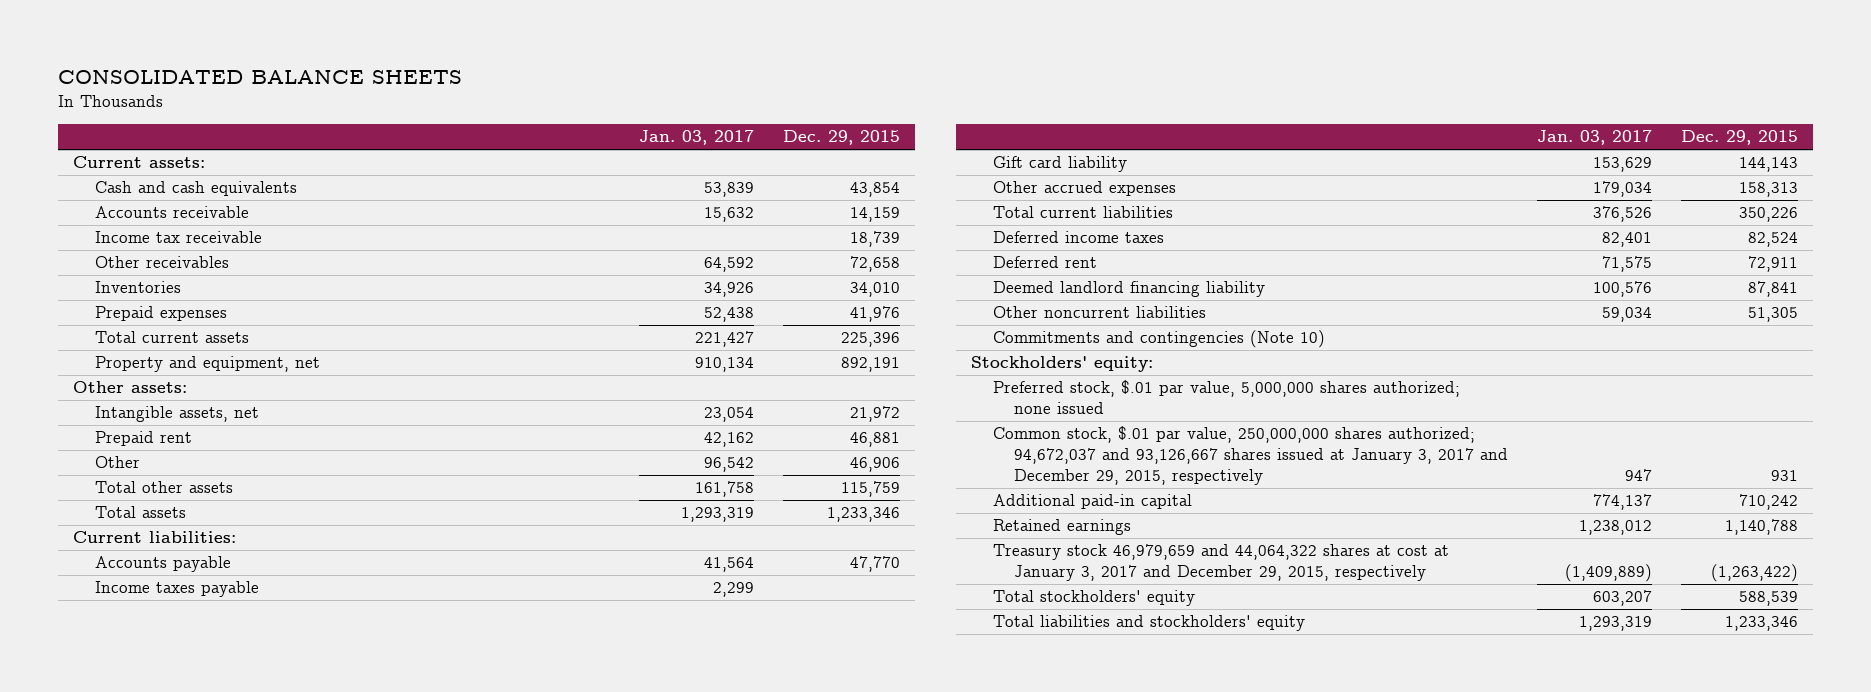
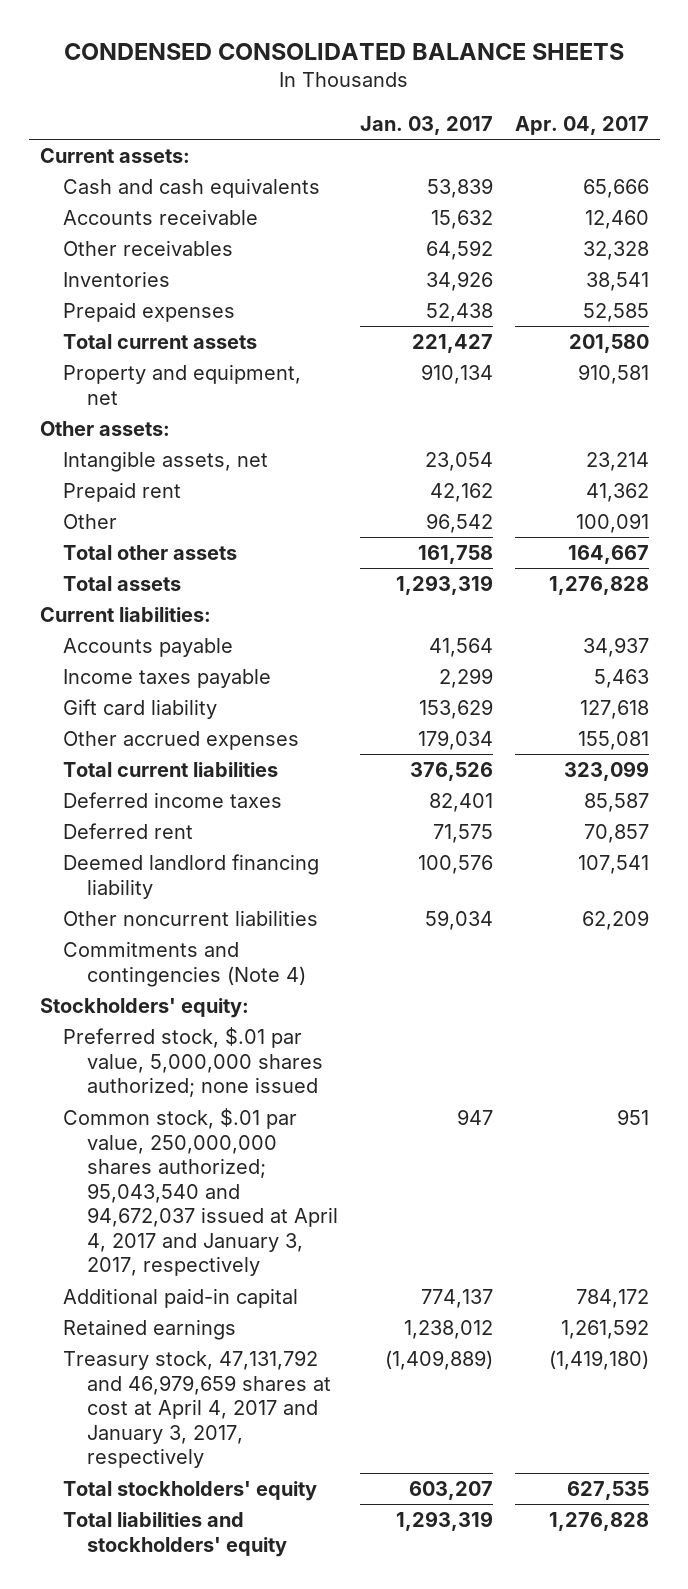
- CONSOLIDATED BALANCE SHEETS
+ CONDENSED CONSOLIDATED BALANCE SHEETS
- | Jan. 03, 2017 | Dec. 29, 2015
+ | Jan. 03, 2017 | Apr. 04, 2017
- Income tax receivable | | 18,739
- Commitments and contingencies (Note 10)
+ Commitments and contingencies (Note 4)
- Common stock, $.01 par value, 250,000,000 shares authorized; 94,672,037 and 93,126,667 shares issued at January 3, 2017 and December 29, 2015, respectively | 947 | 931
+ Common stock, $.01 par value, 250,000,000 shares authorized; 95,043,540 and 94,672,037 issued at April 4, 2017 and January 3, 2017, respectively | 947 | 951
- Treasury stock 46,979,659 and 44,064,322 shares at cost at January 3, 2017 and December 29, 2015, respectively | (1,409,889) | (1,263,422)
+ Treasury stock, 47,131,792 and 46,979,659 shares at cost at April 4, 2017 and January 3, 2017, respectively | (1,409,889) | (1,419,180)

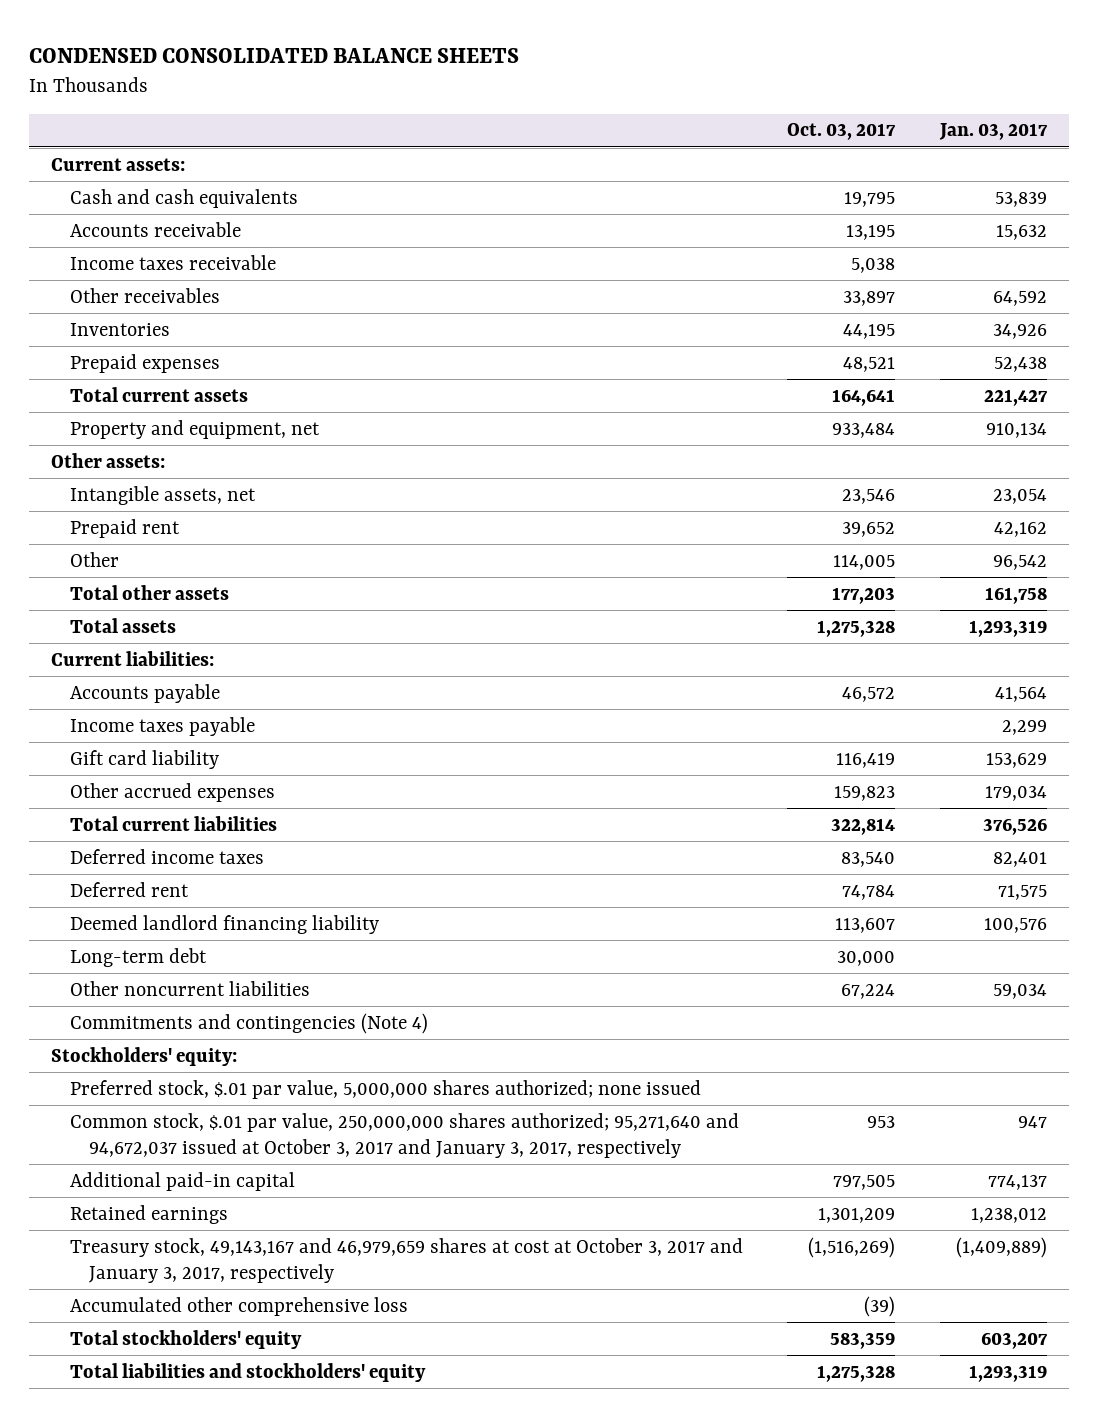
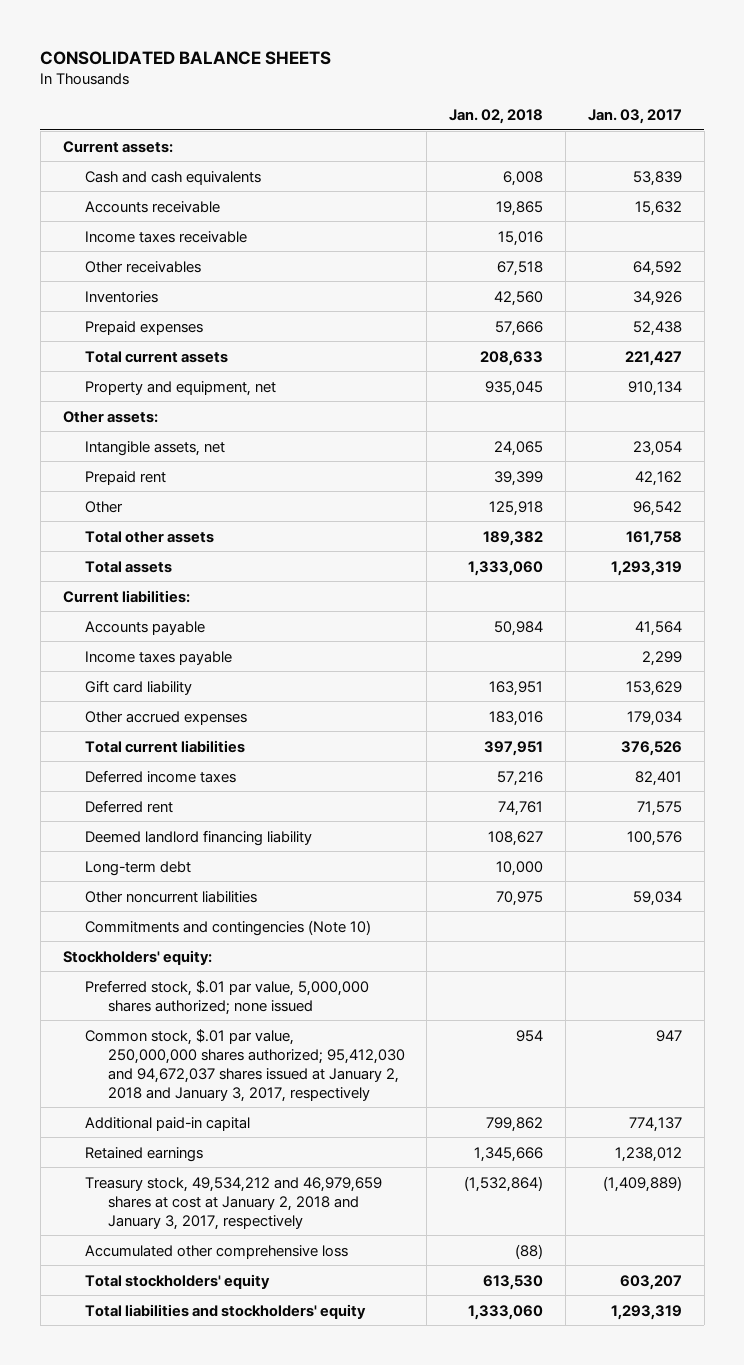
- CONDENSED CONSOLIDATED BALANCE SHEETS
+ CONSOLIDATED BALANCE SHEETS
- | Oct. 03, 2017 | Jan. 03, 2017
+ | Jan. 02, 2018 | Jan. 03, 2017
- Commitments and contingencies (Note 4)
+ Commitments and contingencies (Note 10)
- Common stock, $.01 par value, 250,000,000 shares authorized; 95,271,640 and 94,672,037 issued at October 3, 2017 and January 3, 2017, respectively | 953 | 947
+ Common stock, $.01 par value, 250,000,000 shares authorized; 95,412,030 and 94,672,037 shares issued at January 2, 2018 and January 3, 2017, respectively | 954 | 947
- Treasury stock, 49,143,167 and 46,979,659 shares at cost at October 3, 2017 and January 3, 2017, respectively | (1,516,269) | (1,409,889)
+ Treasury stock, 49,534,212 and 46,979,659 shares at cost at January 2, 2018 and January 3, 2017, respectively | (1,532,864) | (1,409,889)

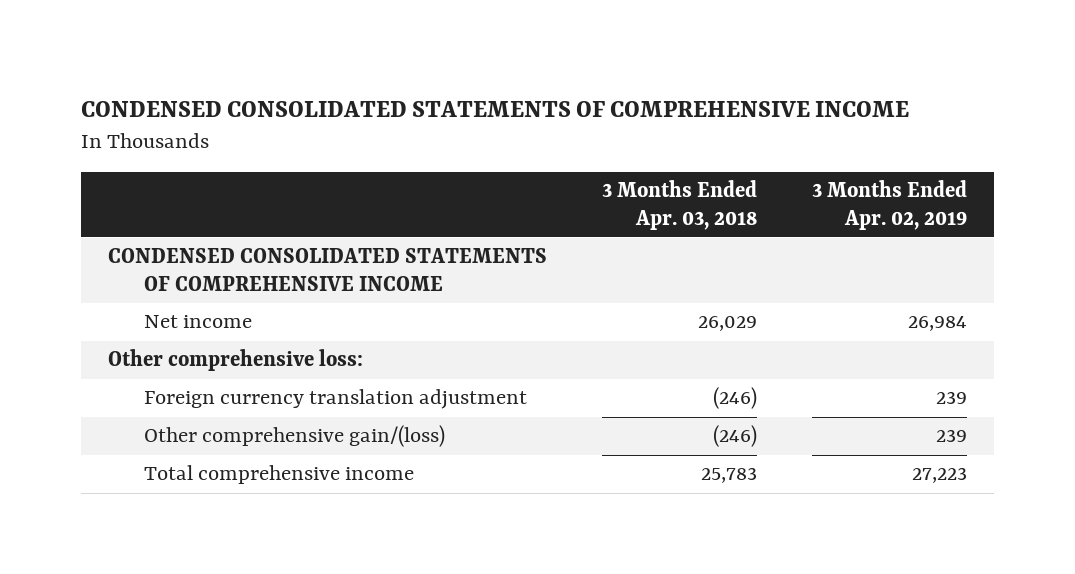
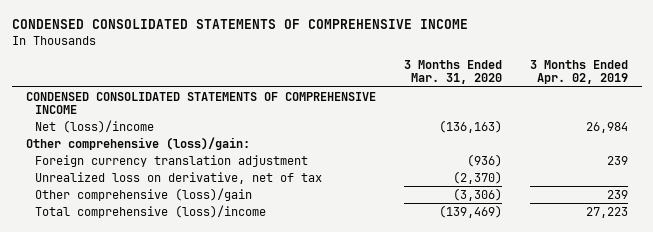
- | 3 Months Ended Apr. 03, 2018 | 3 Months Ended Apr. 02, 2019
+ | 3 Months Ended Mar. 31, 2020 | 3 Months Ended Apr. 02, 2019
- Net income | 26,029 | 26,984
- Other comprehensive loss:
+ Net (loss)/income | (136,163) | 26,984
+ Other comprehensive (loss)/gain:
- Other comprehensive gain/(loss) | (246) | 239
- Total comprehensive income | 25,783 | 27,223
+ Unrealized loss on derivative, net of tax | (2,370) |
+ Other comprehensive (loss)/gain | (3,306) | 239
+ Total comprehensive (loss)/income | (139,469) | 27,223

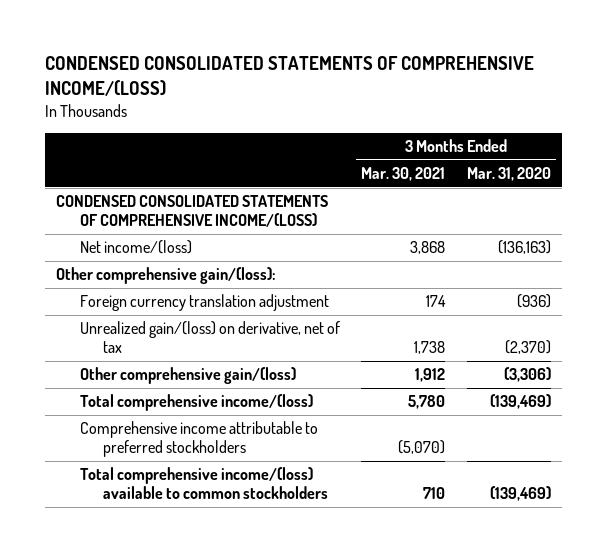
- CONDENSED CONSOLIDATED STATEMENTS OF COMPREHENSIVE INCOME
+ CONDENSED CONSOLIDATED STATEMENTS OF COMPREHENSIVE INCOME/(LOSS)
- | 3 Months Ended Mar. 31, 2020 | 3 Months Ended Apr. 02, 2019
+ | 3 Months Ended Mar. 30, 2021 | 3 Months Ended Mar. 31, 2020
- CONDENSED CONSOLIDATED STATEMENTS OF COMPREHENSIVE INCOME
- Net (loss)/income | (136,163) | 26,984
- Other comprehensive (loss)/gain:
+ CONDENSED CONSOLIDATED STATEMENTS OF COMPREHENSIVE INCOME/(LOSS)
+ Net income/(loss) | 3,868 | (136,163)
+ Other comprehensive gain/(loss):
- Unrealized loss on derivative, net of tax | (2,370) |
- Other comprehensive (loss)/gain | (3,306) | 239
- Total comprehensive (loss)/income | (139,469) | 27,223
+ Unrealized gain/(loss) on derivative, net of tax | 1,738 | (2,370)
+ Other comprehensive gain/(loss) | 1,912 | (3,306)
+ Total comprehensive income/(loss) | 5,780 | (139,469)
+ Comprehensive income attributable to preferred stockholders | (5,070) |
+ Total comprehensive income/(loss) available to common stockholders | 710 | (139,469)

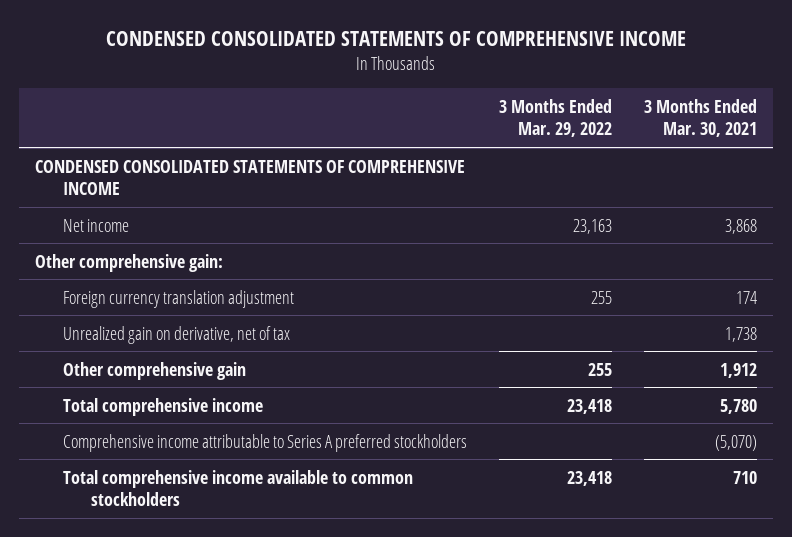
- CONDENSED CONSOLIDATED STATEMENTS OF COMPREHENSIVE INCOME/(LOSS)
+ CONDENSED CONSOLIDATED STATEMENTS OF COMPREHENSIVE INCOME
- | 3 Months Ended Mar. 30, 2021 | 3 Months Ended Mar. 31, 2020
+ | 3 Months Ended Mar. 29, 2022 | 3 Months Ended Mar. 30, 2021
- CONDENSED CONSOLIDATED STATEMENTS OF COMPREHENSIVE INCOME/(LOSS)
- Net income/(loss) | 3,868 | (136,163)
- Other comprehensive gain/(loss):
+ CONDENSED CONSOLIDATED STATEMENTS OF COMPREHENSIVE INCOME
+ Net income | 23,163 | 3,868
+ Other comprehensive gain:
- Unrealized gain/(loss) on derivative, net of tax | 1,738 | (2,370)
- Other comprehensive gain/(loss) | 1,912 | (3,306)
- Total comprehensive income/(loss) | 5,780 | (139,469)
- Comprehensive income attributable to preferred stockholders | (5,070) |
- Total comprehensive income/(loss) available to common stockholders | 710 | (139,469)
+ Unrealized gain on derivative, net of tax | | 1,738
+ Other comprehensive gain | 255 | 1,912
+ Total comprehensive income | 23,418 | 5,780
+ Comprehensive income attributable to Series A preferred stockholders | | (5,070)
+ Total comprehensive income available to common stockholders | 23,418 | 710

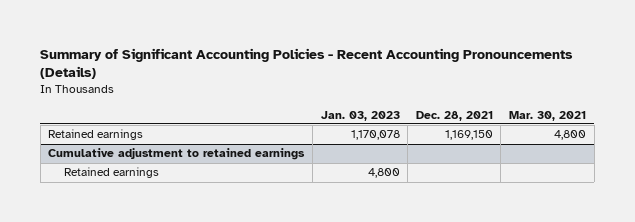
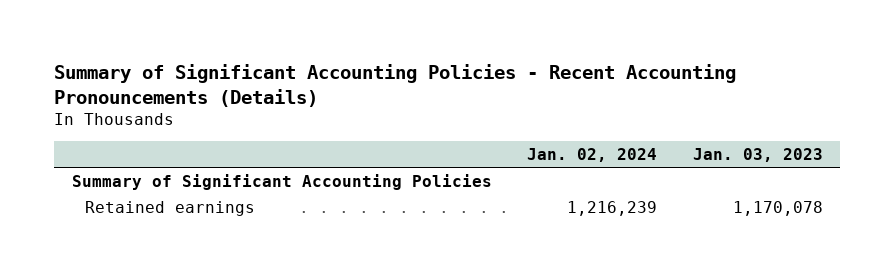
- | Jan. 03, 2023 | Dec. 28, 2021 | Mar. 30, 2021
+ | Jan. 02, 2024 | Jan. 03, 2023
+ Summary of Significant Accounting Policies
- Cumulative adjustment to retained earnings
- Retained earnings | 4,800 | |

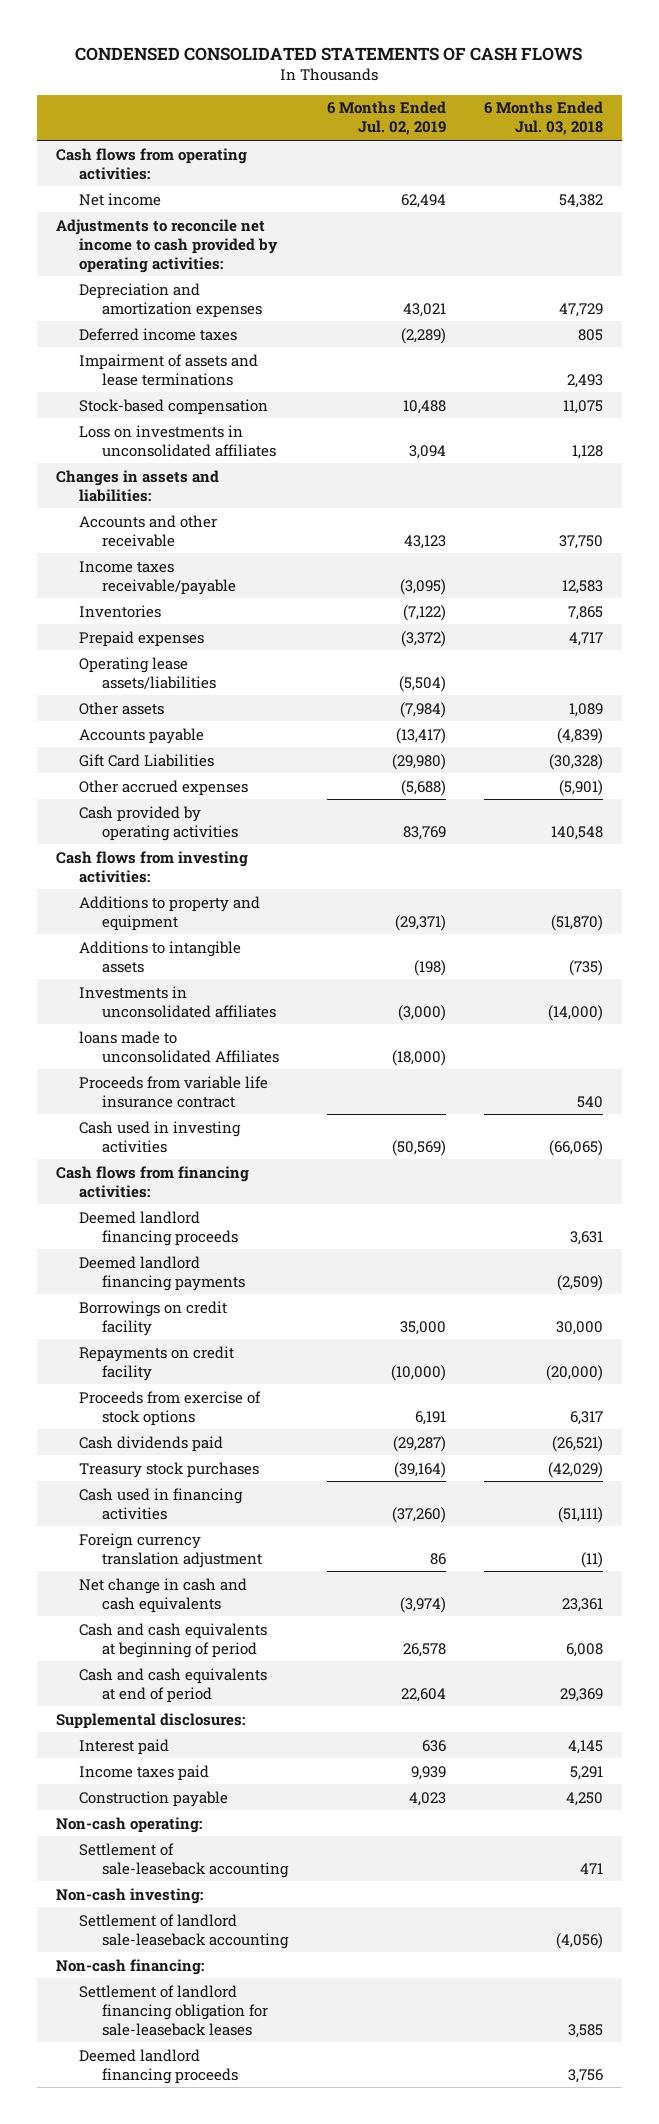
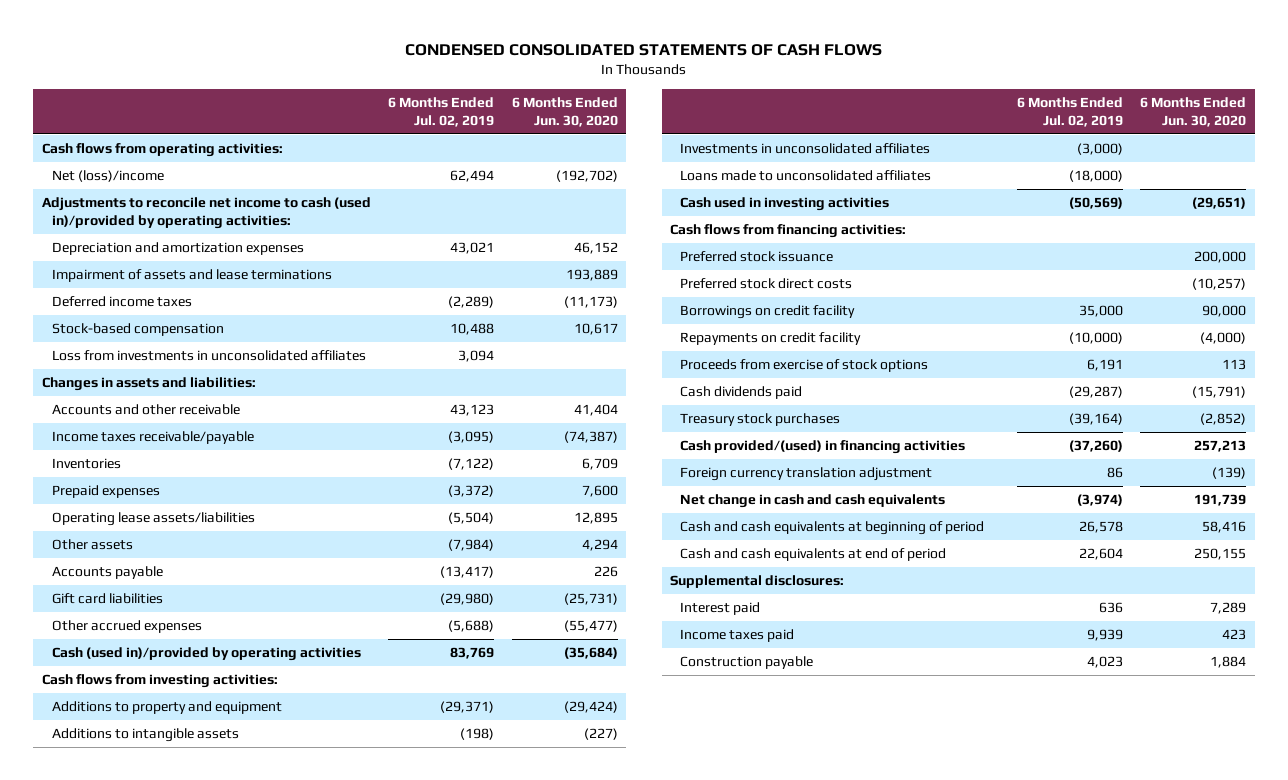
- | 6 Months Ended Jul. 02, 2019 | 6 Months Ended Jul. 03, 2018
+ | 6 Months Ended Jul. 02, 2019 | 6 Months Ended Jun. 30, 2020
- Net income | 62,494 | 54,382
- Adjustments to reconcile net income to cash provided by operating activities:
+ Net (loss)/income | 62,494 | (192,702)
+ Adjustments to reconcile net income to cash (used in)/provided by operating activities:
moved down: Deferred income taxes | (2,289) | (11,173)
- Loss on investments in unconsolidated affiliates | 3,094 | 1,128
+ Loss from investments in unconsolidated affiliates | 3,094 |
- Gift Card Liabilities | (29,980) | (30,328)
+ Gift card liabilities | (29,980) | (25,731)
- Cash provided by operating activities | 83,769 | 140,548
+ Cash (used in)/provided by operating activities | 83,769 | (35,684)
- loans made to unconsolidated Affiliates | (18,000) |
- Proceeds from variable life insurance contract | | 540
+ Loans made to unconsolidated affiliates | (18,000) |
- Deemed landlord financing proceeds | | 3,631
- Deemed landlord financing payments | | (2,509)
+ Preferred stock issuance | | 200,000
+ Preferred stock direct costs | | (10,257)
- Cash used in financing activities | (37,260) | (51,111)
+ Cash provided/(used) in financing activities | (37,260) | 257,213
- Non-cash operating:
- Settlement of sale-leaseback accounting | | 471
- Non-cash investing:
- Settlement of landlord sale-leaseback accounting | | (4,056)
- Non-cash financing:
- Settlement of landlord financing obligation for sale-leaseback leases | | 3,585
- Deemed landlord financing proceeds | | 3,756

